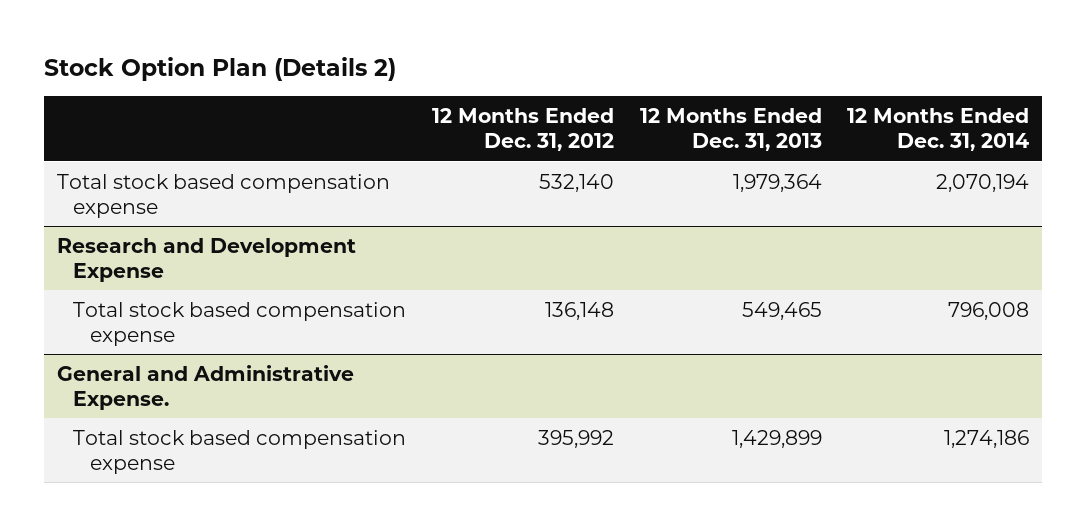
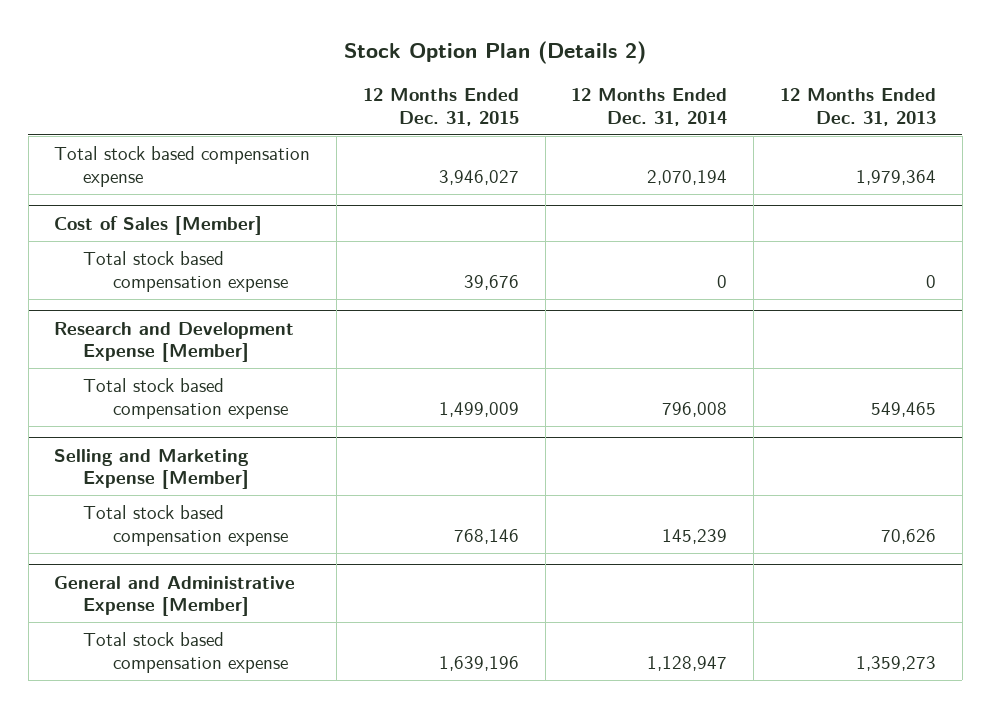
- | 12 Months Ended Dec. 31, 2012 | 12 Months Ended Dec. 31, 2013 | 12 Months Ended Dec. 31, 2014
+ | 12 Months Ended Dec. 31, 2015 | 12 Months Ended Dec. 31, 2014 | 12 Months Ended Dec. 31, 2013
- Research and Development Expense
+ Cost of Sales [Member]
+ Total stock based compensation expense | 39,676 | 0 | 0
+ Research and Development Expense [Member]
- General and Administrative Expense.
- Total stock based compensation expense | 395,992 | 1,429,899 | 1,274,186
+ Selling and Marketing Expense [Member]
+ Total stock based compensation expense | 768,146 | 145,239 | 70,626
+ General and Administrative Expense [Member]
+ Total stock based compensation expense | 1,639,196 | 1,128,947 | 1,359,273

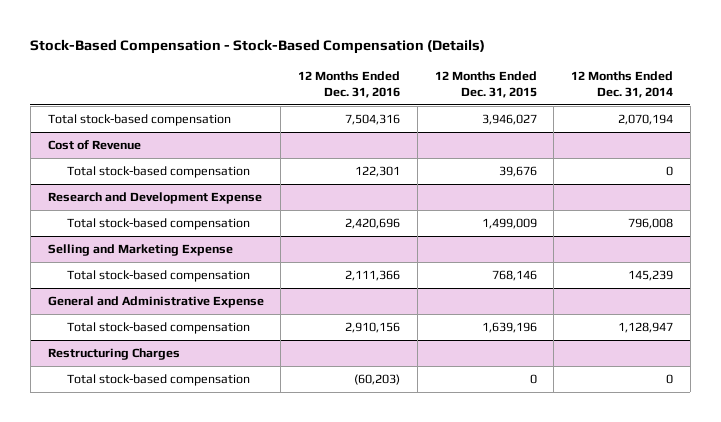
- Stock Option Plan (Details 2)
+ Stock-Based Compensation - Stock-Based Compensation (Details)
- | 12 Months Ended Dec. 31, 2015 | 12 Months Ended Dec. 31, 2014 | 12 Months Ended Dec. 31, 2013
+ | 12 Months Ended Dec. 31, 2016 | 12 Months Ended Dec. 31, 2015 | 12 Months Ended Dec. 31, 2014
- Total stock based compensation expense | 3,946,027 | 2,070,194 | 1,979,364
- Cost of Sales [Member]
- Total stock based compensation expense | 39,676 | 0 | 0
- Research and Development Expense [Member]
- Total stock based compensation expense | 1,499,009 | 796,008 | 549,465
- Selling and Marketing Expense [Member]
- Total stock based compensation expense | 768,146 | 145,239 | 70,626
- General and Administrative Expense [Member]
- Total stock based compensation expense | 1,639,196 | 1,128,947 | 1,359,273
+ Total stock-based compensation | 7,504,316 | 3,946,027 | 2,070,194
+ Cost of Revenue
+ Total stock-based compensation | 122,301 | 39,676 | 0
+ Research and Development Expense
+ Total stock-based compensation | 2,420,696 | 1,499,009 | 796,008
+ Selling and Marketing Expense
+ Total stock-based compensation | 2,111,366 | 768,146 | 145,239
+ General and Administrative Expense
+ Total stock-based compensation | 2,910,156 | 1,639,196 | 1,128,947
+ Restructuring Charges
+ Total stock-based compensation | (60,203) | 0 | 0

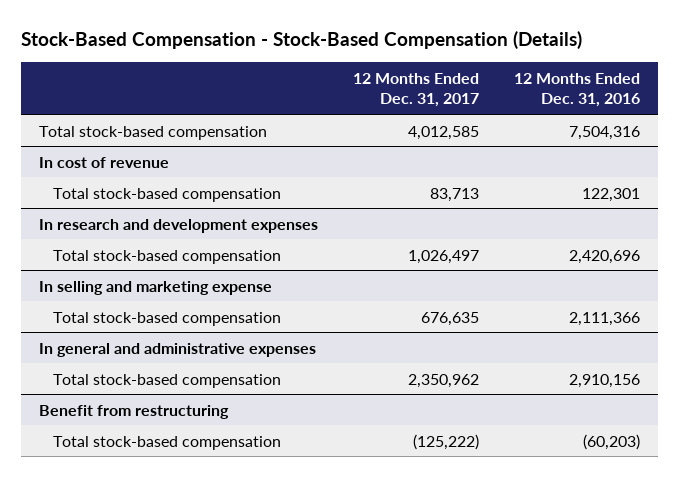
- | 12 Months Ended Dec. 31, 2016 | 12 Months Ended Dec. 31, 2015 | 12 Months Ended Dec. 31, 2014
+ | 12 Months Ended Dec. 31, 2017 | 12 Months Ended Dec. 31, 2016
- Cost of Revenue
+ In cost of revenue
- Research and Development Expense
+ In research and development expenses
- Selling and Marketing Expense
+ In selling and marketing expense
- General and Administrative Expense
+ In general and administrative expenses
- Restructuring Charges
+ Benefit from restructuring

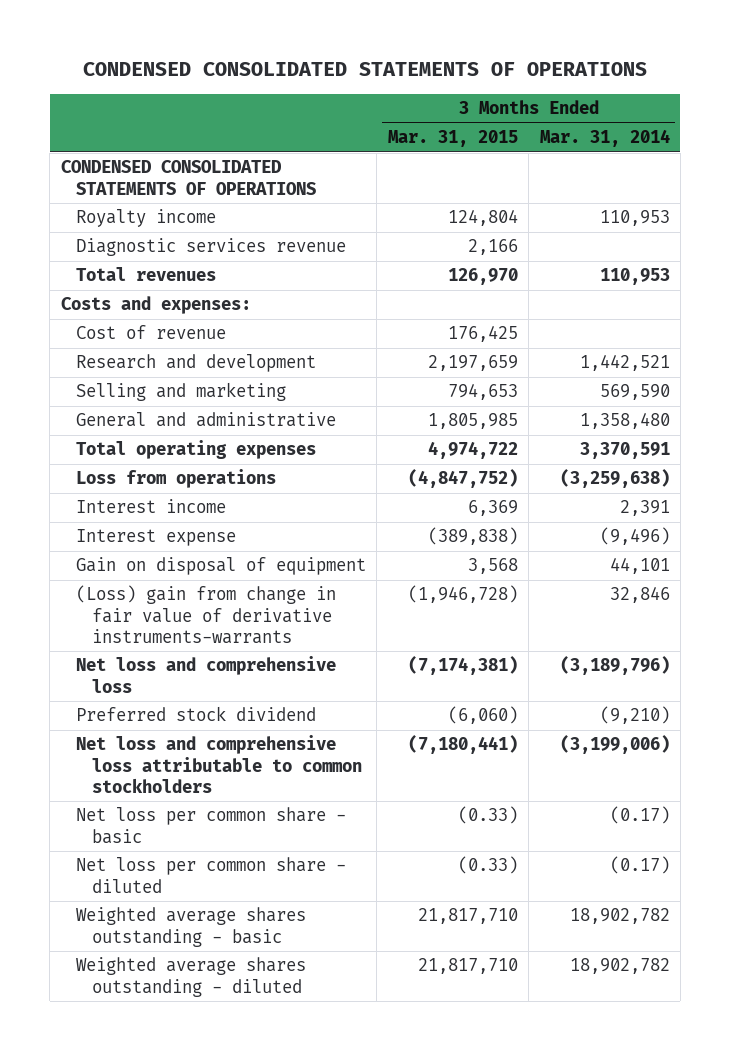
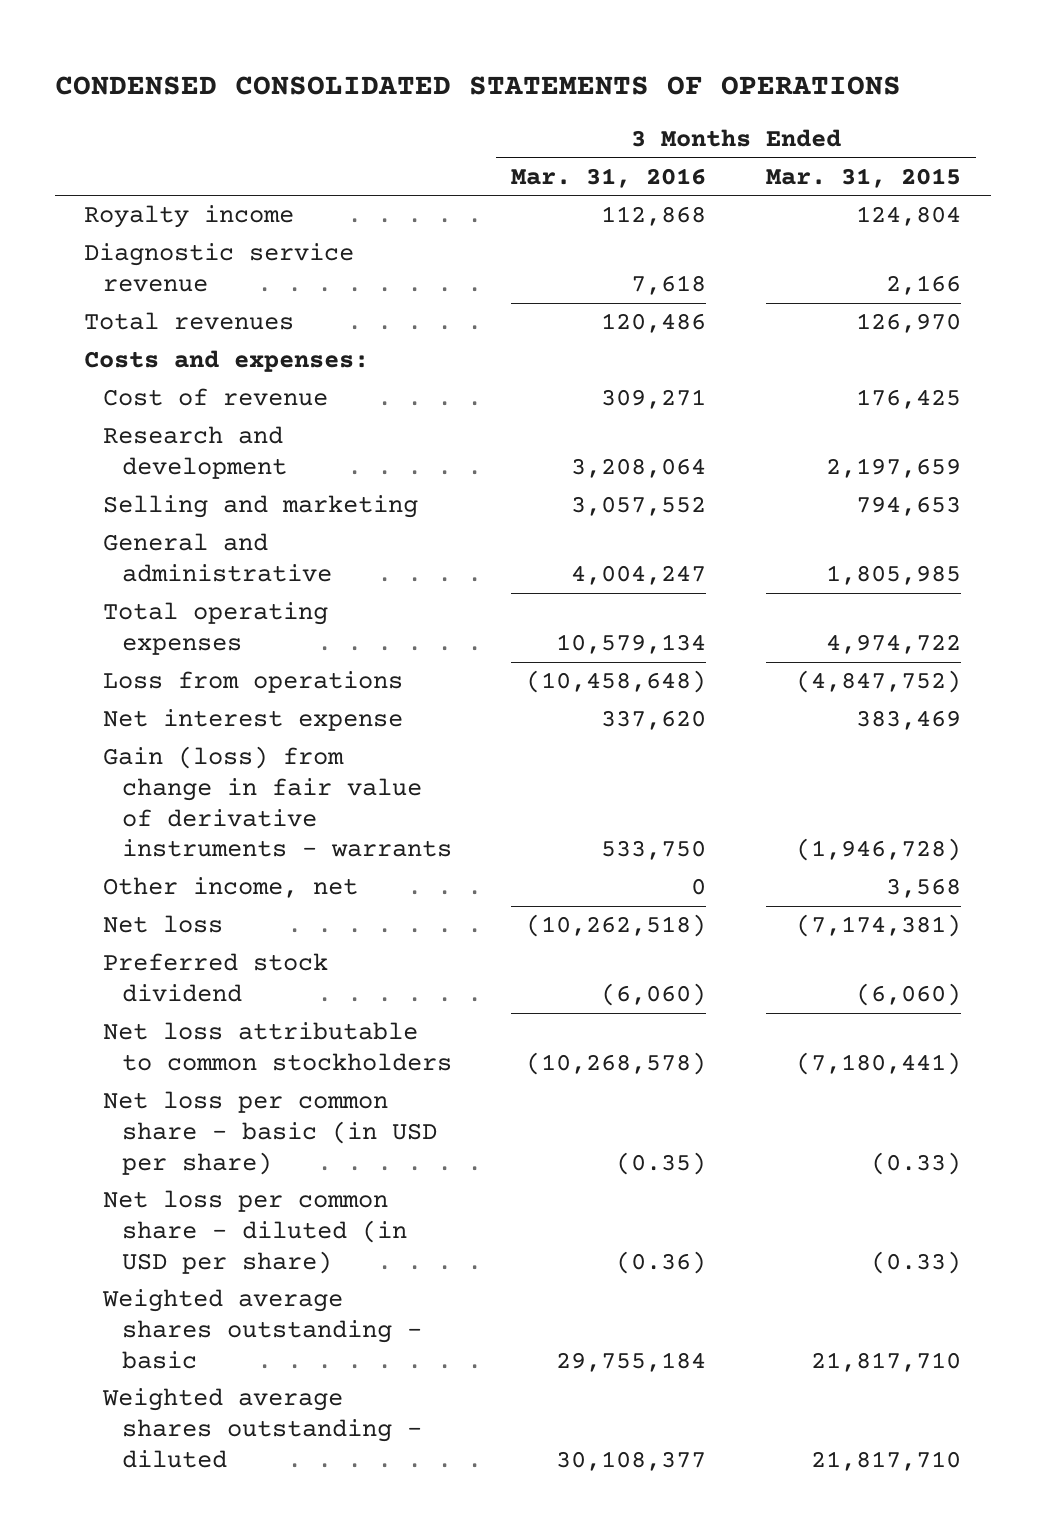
- | 3 Months Ended Mar. 31, 2015 | 3 Months Ended Mar. 31, 2014
+ | 3 Months Ended Mar. 31, 2016 | 3 Months Ended Mar. 31, 2015
- CONDENSED CONSOLIDATED STATEMENTS OF OPERATIONS
- Diagnostic services revenue | 2,166 |
+ Diagnostic service revenue | 7,618 | 2,166
- Interest income | 6,369 | 2,391
- Interest expense | (389,838) | (9,496)
- Gain on disposal of equipment | 3,568 | 44,101
- (Loss) gain from change in fair value of derivative instruments-warrants | (1,946,728) | 32,846
- Net loss and comprehensive loss | (7,174,381) | (3,189,796)
+ Net interest expense | 337,620 | 383,469
+ Gain (loss) from change in fair value of derivative instruments - warrants | 533,750 | (1,946,728)
+ Other income, net | 0 | 3,568
+ Net loss | (10,262,518) | (7,174,381)
- Net loss and comprehensive loss attributable to common stockholders | (7,180,441) | (3,199,006)
- Net loss per common share - basic | (0.33) | (0.17)
- Net loss per common share - diluted | (0.33) | (0.17)
+ Net loss attributable to common stockholders | (10,268,578) | (7,180,441)
+ Net loss per common share - basic (in USD per share) | (0.35) | (0.33)
+ Net loss per common share - diluted (in USD per share) | (0.36) | (0.33)

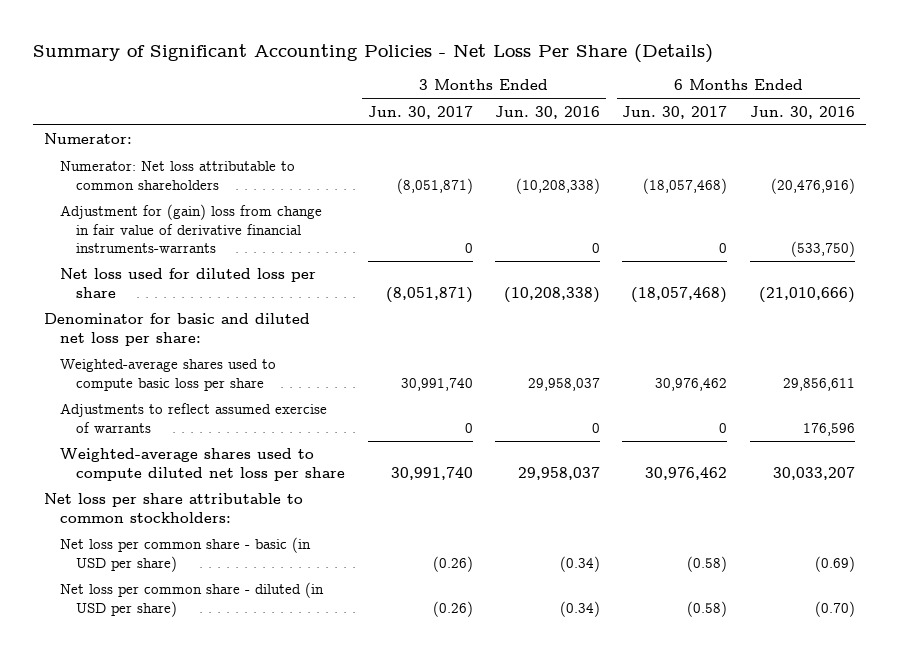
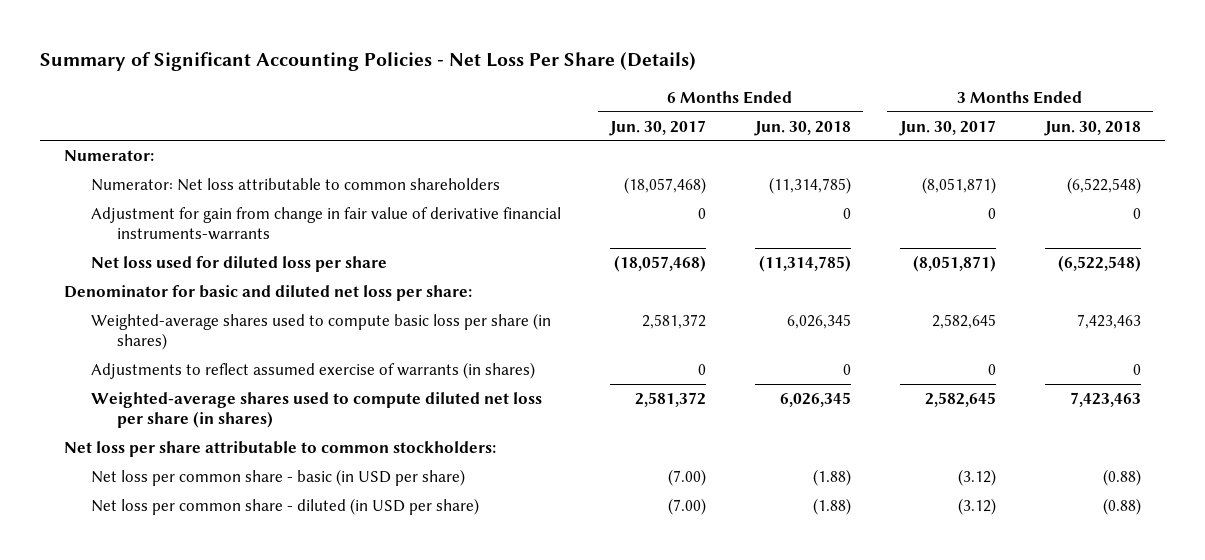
- | 3 Months Ended Jun. 30, 2017 | 3 Months Ended Jun. 30, 2016 | 6 Months Ended Jun. 30, 2017 | 6 Months Ended Jun. 30, 2016
+ | 6 Months Ended Jun. 30, 2017 | 6 Months Ended Jun. 30, 2018 | 3 Months Ended Jun. 30, 2017 | 3 Months Ended Jun. 30, 2018
- Adjustment for (gain) loss from change in fair value of derivative financial instruments-warrants | 0 | 0 | 0 | (533,750)
+ Adjustment for gain from change in fair value of derivative financial instruments-warrants | 0 | 0 | 0 | 0
- Weighted-average shares used to compute basic loss per share | 30,991,740 | 29,958,037 | 30,976,462 | 29,856,611
- Adjustments to reflect assumed exercise of warrants | 0 | 0 | 0 | 176,596
- Weighted-average shares used to compute diluted net loss per share | 30,991,740 | 29,958,037 | 30,976,462 | 30,033,207
+ Weighted-average shares used to compute basic loss per share (in shares) | 2,581,372 | 6,026,345 | 2,582,645 | 7,423,463
+ Adjustments to reflect assumed exercise of warrants (in shares) | 0 | 0 | 0 | 0
+ Weighted-average shares used to compute diluted net loss per share (in shares) | 2,581,372 | 6,026,345 | 2,582,645 | 7,423,463
- Net loss per common share - basic (in USD per share) | (0.26) | (0.34) | (0.58) | (0.69)
- Net loss per common share - diluted (in USD per share) | (0.26) | (0.34) | (0.58) | (0.70)
+ Net loss per common share - basic (in USD per share) | (7.00) | (1.88) | (3.12) | (0.88)
+ Net loss per common share - diluted (in USD per share) | (7.00) | (1.88) | (3.12) | (0.88)

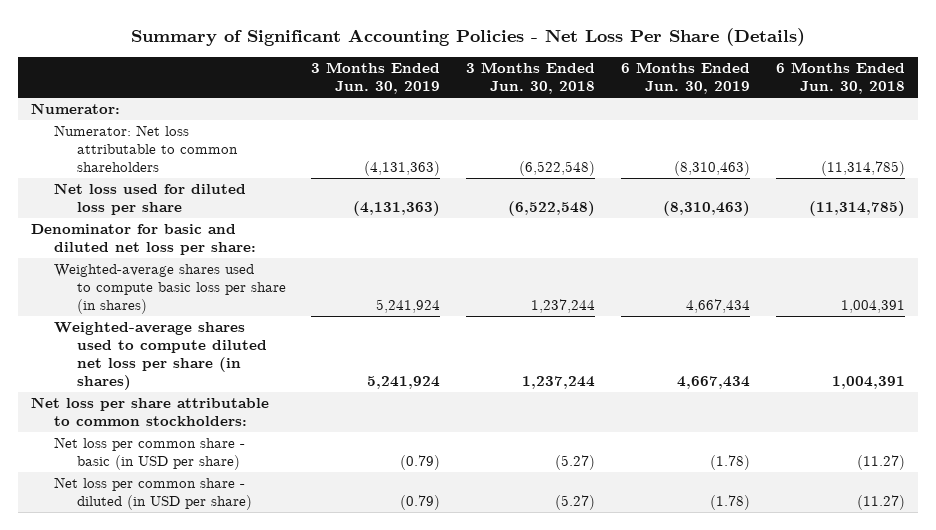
- | 6 Months Ended Jun. 30, 2017 | 6 Months Ended Jun. 30, 2018 | 3 Months Ended Jun. 30, 2017 | 3 Months Ended Jun. 30, 2018
+ | 3 Months Ended Jun. 30, 2019 | 3 Months Ended Jun. 30, 2018 | 6 Months Ended Jun. 30, 2019 | 6 Months Ended Jun. 30, 2018
- Adjustment for gain from change in fair value of derivative financial instruments-warrants | 0 | 0 | 0 | 0
- Weighted-average shares used to compute basic loss per share (in shares) | 2,581,372 | 6,026,345 | 2,582,645 | 7,423,463
- Adjustments to reflect assumed exercise of warrants (in shares) | 0 | 0 | 0 | 0
- Weighted-average shares used to compute diluted net loss per share (in shares) | 2,581,372 | 6,026,345 | 2,582,645 | 7,423,463
+ Weighted-average shares used to compute basic loss per share (in shares) | 5,241,924 | 1,237,244 | 4,667,434 | 1,004,391
+ Weighted-average shares used to compute diluted net loss per share (in shares) | 5,241,924 | 1,237,244 | 4,667,434 | 1,004,391
- Net loss per common share - basic (in USD per share) | (7.00) | (1.88) | (3.12) | (0.88)
- Net loss per common share - diluted (in USD per share) | (7.00) | (1.88) | (3.12) | (0.88)
+ Net loss per common share - basic (in USD per share) | (0.79) | (5.27) | (1.78) | (11.27)
+ Net loss per common share - diluted (in USD per share) | (0.79) | (5.27) | (1.78) | (11.27)

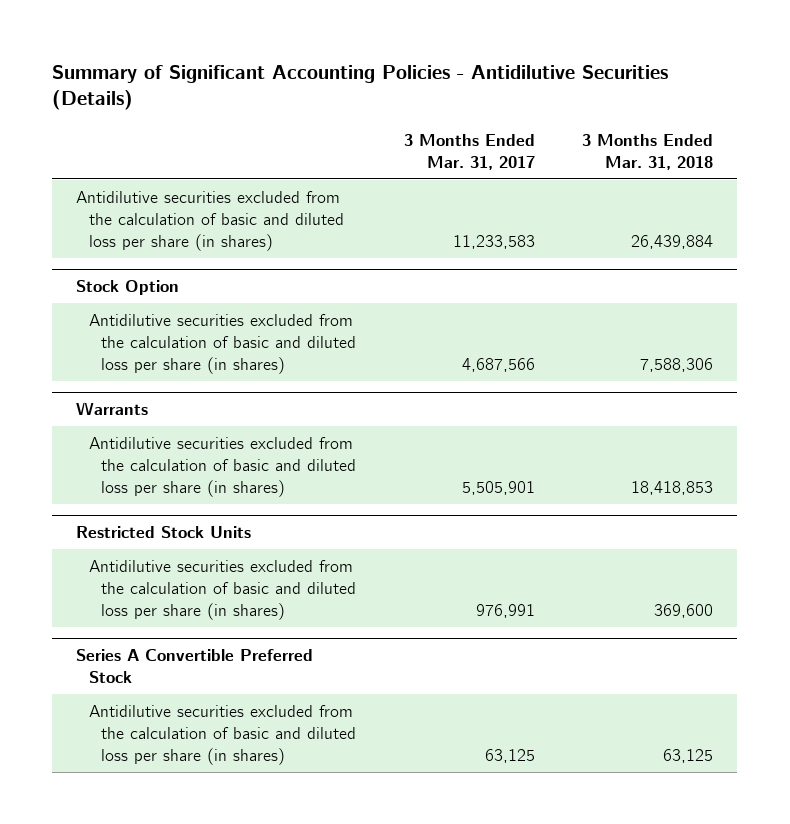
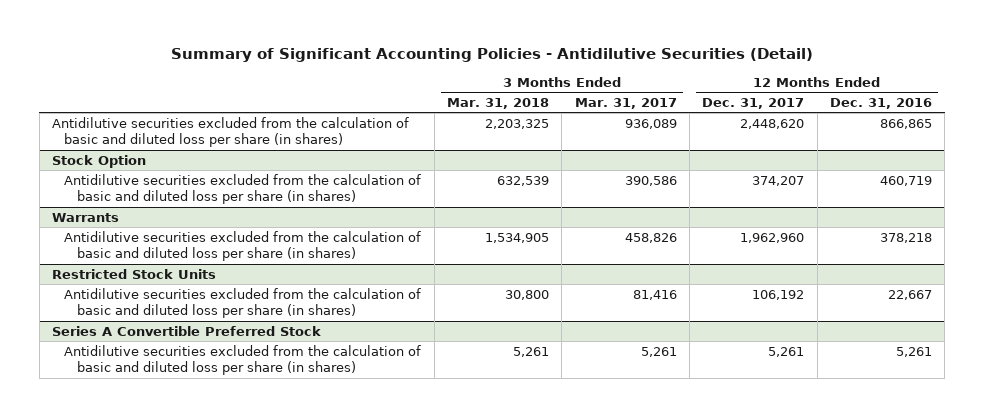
- Summary of Significant Accounting Policies - Antidilutive Securities (Details)
+ Summary of Significant Accounting Policies - Antidilutive Securities (Detail)
- | 3 Months Ended Mar. 31, 2017 | 3 Months Ended Mar. 31, 2018
+ | 3 Months Ended Mar. 31, 2018 | 3 Months Ended Mar. 31, 2017 | 12 Months Ended Dec. 31, 2017 | 12 Months Ended Dec. 31, 2016
- Antidilutive securities excluded from the calculation of basic and diluted loss per share (in shares) | 11,233,583 | 26,439,884
+ Antidilutive securities excluded from the calculation of basic and diluted loss per share (in shares) | 2,203,325 | 936,089 | 2,448,620 | 866,865
@ Stock Option
- Antidilutive securities excluded from the calculation of basic and diluted loss per share (in shares) | 4,687,566 | 7,588,306
+ Antidilutive securities excluded from the calculation of basic and diluted loss per share (in shares) | 632,539 | 390,586 | 374,207 | 460,719
@ Warrants
- Antidilutive securities excluded from the calculation of basic and diluted loss per share (in shares) | 5,505,901 | 18,418,853
+ Antidilutive securities excluded from the calculation of basic and diluted loss per share (in shares) | 1,534,905 | 458,826 | 1,962,960 | 378,218
@ Restricted Stock Units
- Antidilutive securities excluded from the calculation of basic and diluted loss per share (in shares) | 976,991 | 369,600
+ Antidilutive securities excluded from the calculation of basic and diluted loss per share (in shares) | 30,800 | 81,416 | 106,192 | 22,667
@ Series A Convertible Preferred Stock
- Antidilutive securities excluded from the calculation of basic and diluted loss per share (in shares) | 63,125 | 63,125
+ Antidilutive securities excluded from the calculation of basic and diluted loss per share (in shares) | 5,261 | 5,261 | 5,261 | 5,261

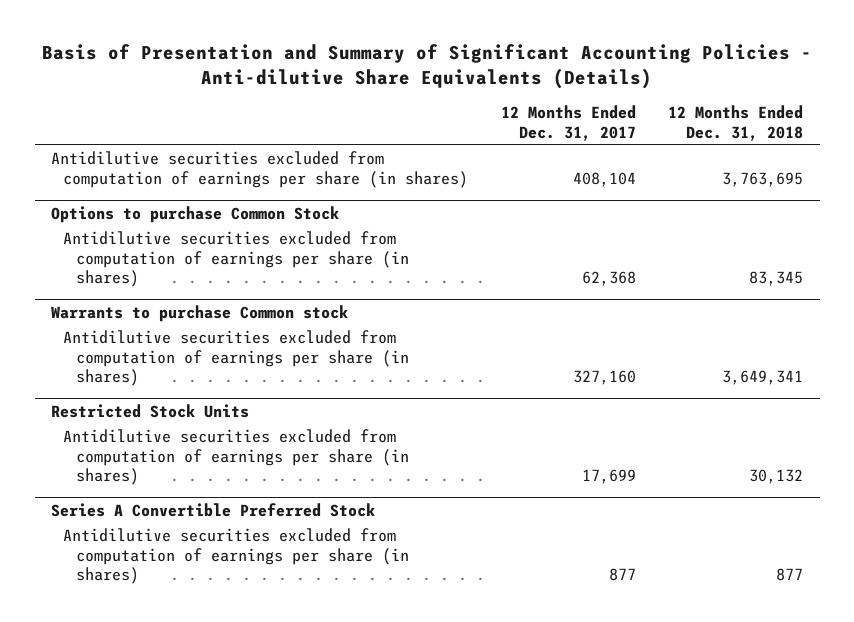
- Summary of Significant Accounting Policies - Antidilutive Securities (Detail)
+ Basis of Presentation and Summary of Significant Accounting Policies - Anti-dilutive Share Equivalents (Details)
- | 3 Months Ended Mar. 31, 2018 | 3 Months Ended Mar. 31, 2017 | 12 Months Ended Dec. 31, 2017 | 12 Months Ended Dec. 31, 2016
+ | 12 Months Ended Dec. 31, 2017 | 12 Months Ended Dec. 31, 2018
- Antidilutive securities excluded from the calculation of basic and diluted loss per share (in shares) | 2,203,325 | 936,089 | 2,448,620 | 866,865
- Stock Option
- Antidilutive securities excluded from the calculation of basic and diluted loss per share (in shares) | 632,539 | 390,586 | 374,207 | 460,719
- Warrants
- Antidilutive securities excluded from the calculation of basic and diluted loss per share (in shares) | 1,534,905 | 458,826 | 1,962,960 | 378,218
+ Antidilutive securities excluded from computation of earnings per share (in shares) | 408,104 | 3,763,695
+ Options to purchase Common Stock
+ Antidilutive securities excluded from computation of earnings per share (in shares) | 62,368 | 83,345
+ Warrants to purchase Common stock
+ Antidilutive securities excluded from computation of earnings per share (in shares) | 327,160 | 3,649,341
@ Restricted Stock Units
- Antidilutive securities excluded from the calculation of basic and diluted loss per share (in shares) | 30,800 | 81,416 | 106,192 | 22,667
+ Antidilutive securities excluded from computation of earnings per share (in shares) | 17,699 | 30,132
@ Series A Convertible Preferred Stock
- Antidilutive securities excluded from the calculation of basic and diluted loss per share (in shares) | 5,261 | 5,261 | 5,261 | 5,261
+ Antidilutive securities excluded from computation of earnings per share (in shares) | 877 | 877

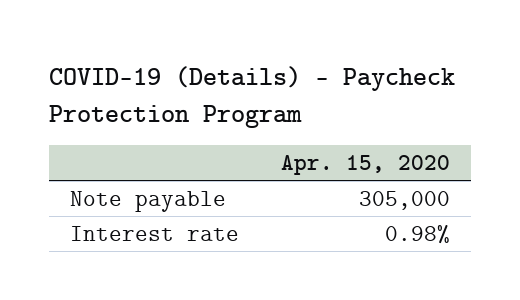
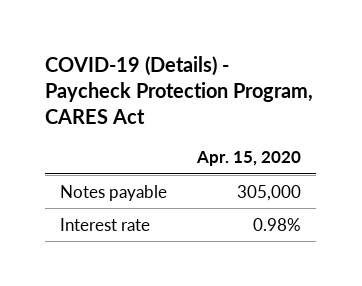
- COVID-19 (Details) - Paycheck Protection Program
+ COVID-19 (Details) - Paycheck Protection Program, CARES Act
- Note payable | 305,000
+ Notes payable | 305,000

